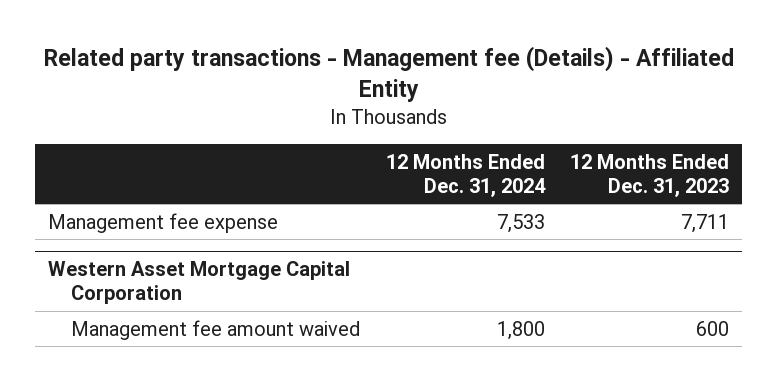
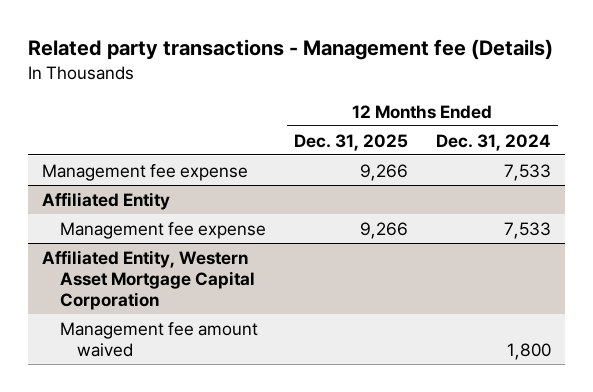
- Related party transactions - Management fee (Details) - Affiliated Entity
+ Related party transactions - Management fee (Details)
- | 12 Months Ended Dec. 31, 2024 | 12 Months Ended Dec. 31, 2023
+ | 12 Months Ended Dec. 31, 2025 | 12 Months Ended Dec. 31, 2024
- Western Asset Mortgage Capital Corporation
+ Affiliated Entity
+ Management fee expense | 9,266 | 7,533
+ Affiliated Entity, Western Asset Mortgage Capital Corporation

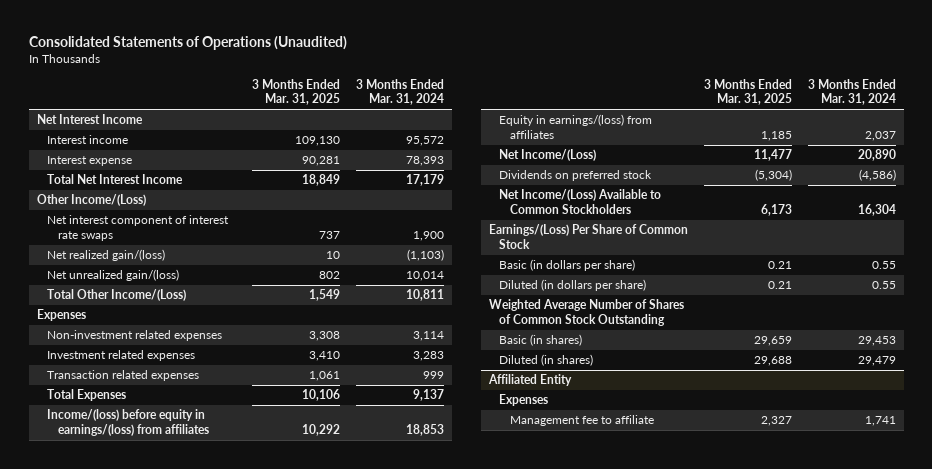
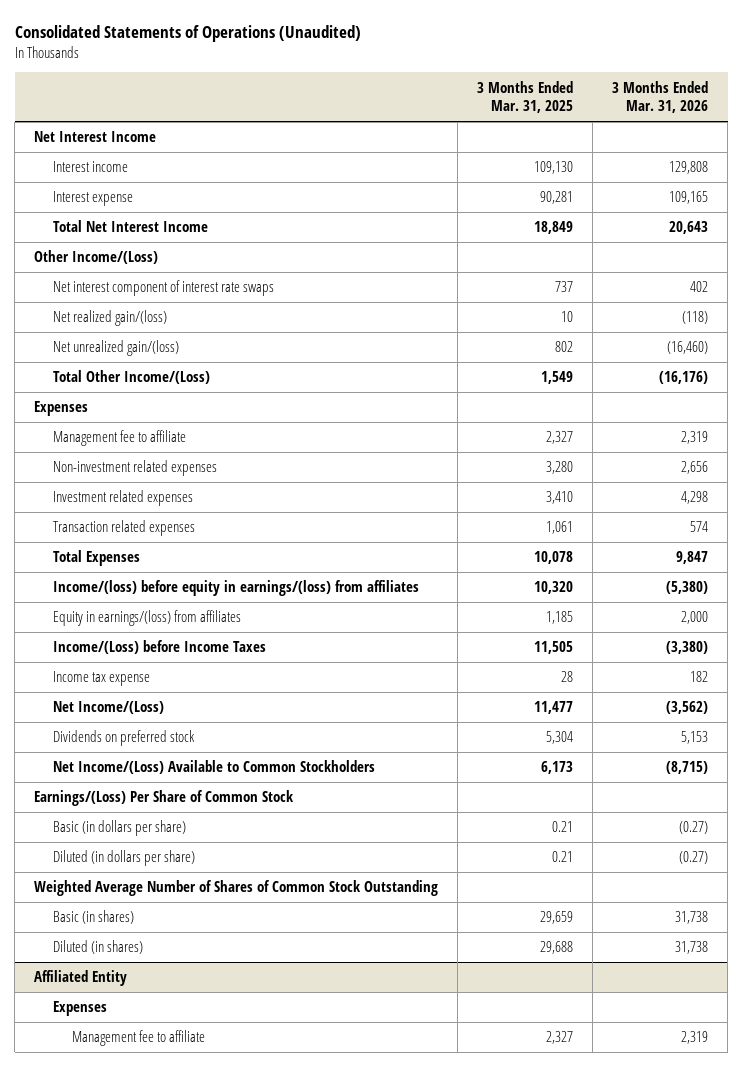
- | 3 Months Ended Mar. 31, 2025 | 3 Months Ended Mar. 31, 2024
+ | 3 Months Ended Mar. 31, 2025 | 3 Months Ended Mar. 31, 2026
- Non-investment related expenses | 3,308 | 3,114
+ Management fee to affiliate | 2,327 | 2,319
+ Non-investment related expenses | 3,280 | 2,656
- Total Expenses | 10,106 | 9,137
- Income/(loss) before equity in earnings/(loss) from affiliates | 10,292 | 18,853
+ Total Expenses | 10,078 | 9,847
+ Income/(loss) before equity in earnings/(loss) from affiliates | 10,320 | (5,380)
+ Income/(Loss) before Income Taxes | 11,505 | (3,380)
+ Income tax expense | 28 | 182
- Dividends on preferred stock | (5,304) | (4,586)
+ Dividends on preferred stock | 5,304 | 5,153

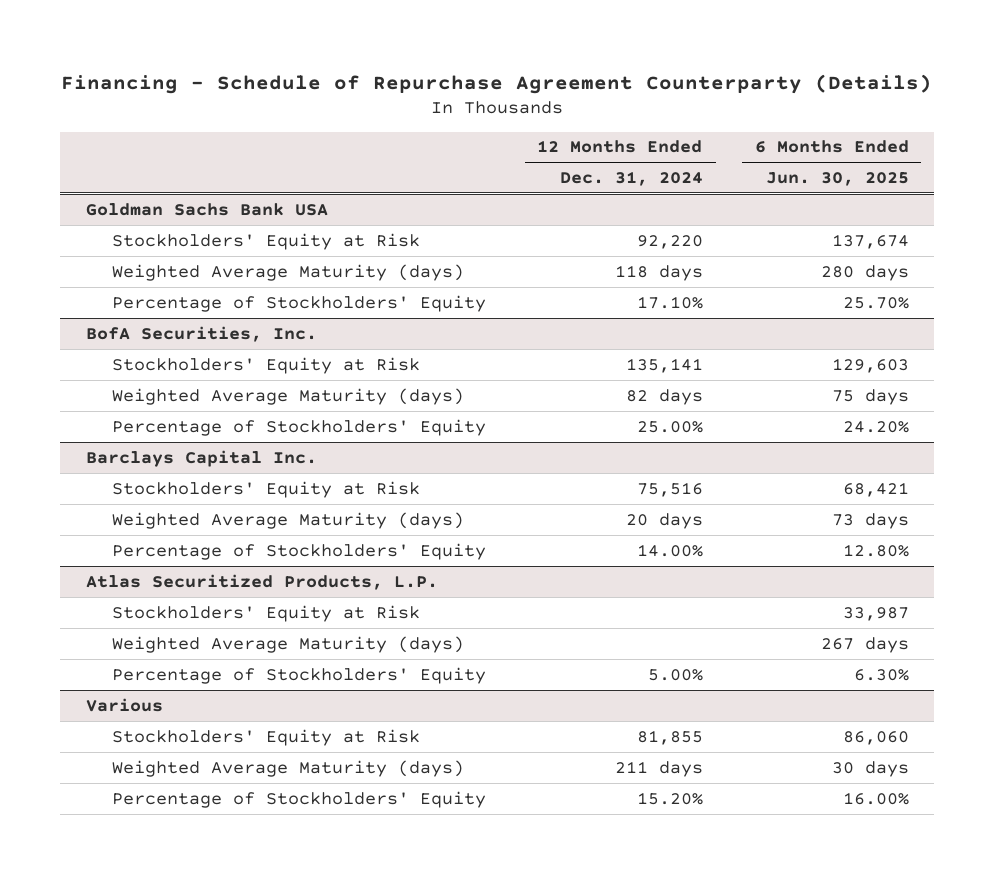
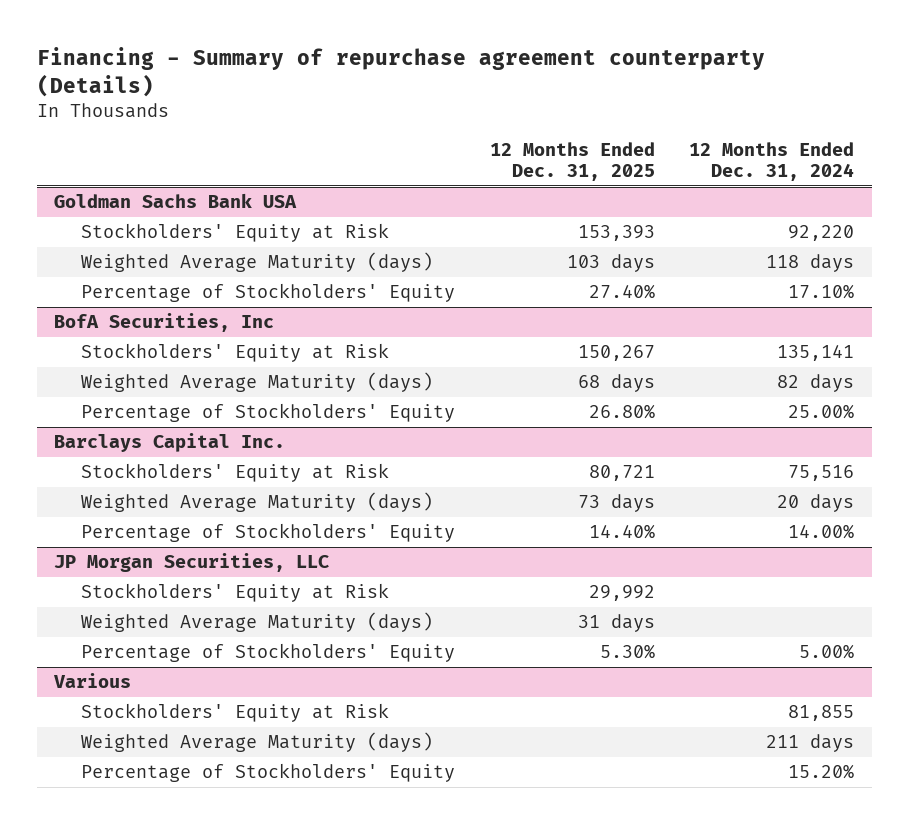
- Financing - Schedule of Repurchase Agreement Counterparty (Details)
+ Financing - Summary of repurchase agreement counterparty (Details)
- | 12 Months Ended Dec. 31, 2024 | 6 Months Ended Jun. 30, 2025
+ | 12 Months Ended Dec. 31, 2025 | 12 Months Ended Dec. 31, 2024
- BofA Securities, Inc.
+ BofA Securities, Inc
- Atlas Securitized Products, L.P.
+ JP Morgan Securities, LLC

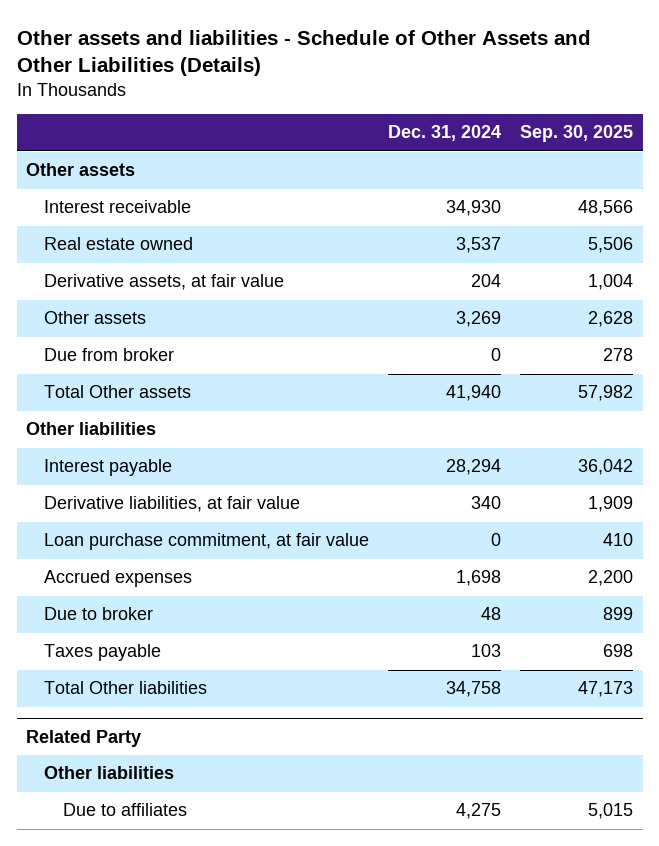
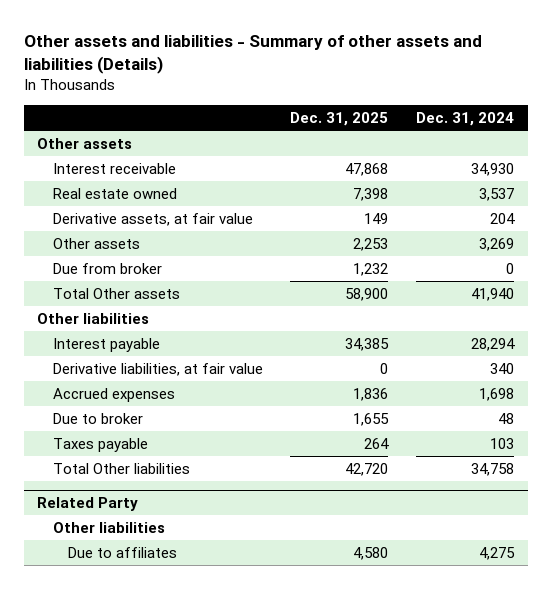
- Other assets and liabilities - Schedule of Other Assets and Other Liabilities (Details)
+ Other assets and liabilities - Summary of other assets and liabilities (Details)
- | Dec. 31, 2024 | Sep. 30, 2025
+ | Dec. 31, 2025 | Dec. 31, 2024
- Loan purchase commitment, at fair value | 0 | 410

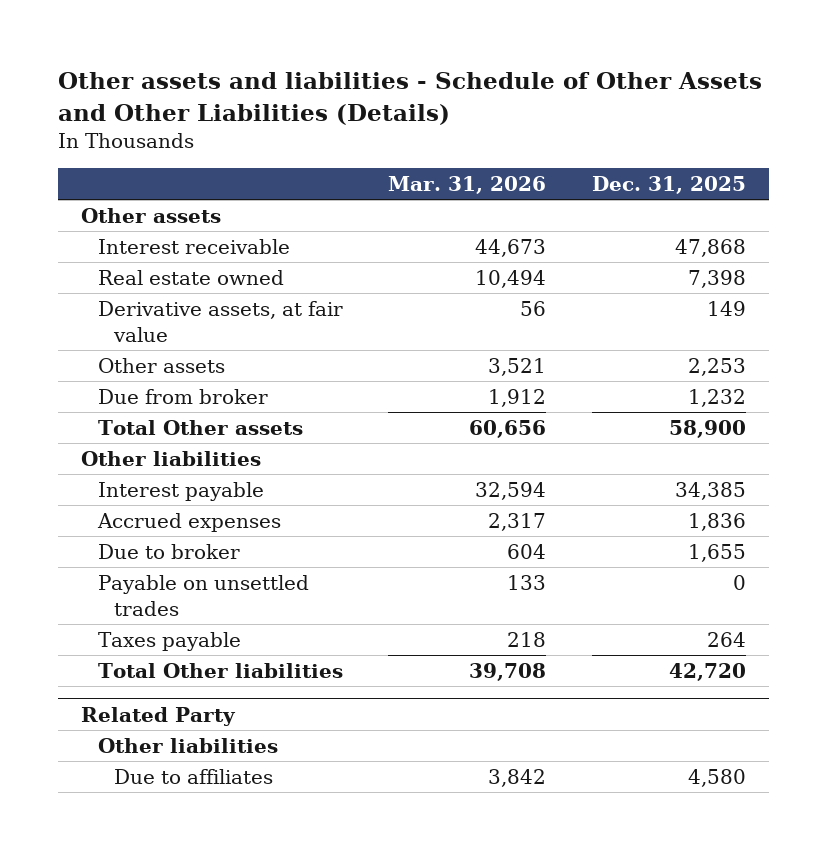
- Other assets and liabilities - Summary of other assets and liabilities (Details)
+ Other assets and liabilities - Schedule of Other Assets and Other Liabilities (Details)
- | Dec. 31, 2025 | Dec. 31, 2024
+ | Mar. 31, 2026 | Dec. 31, 2025
- Derivative liabilities, at fair value | 0 | 340
+ Payable on unsettled trades | 133 | 0

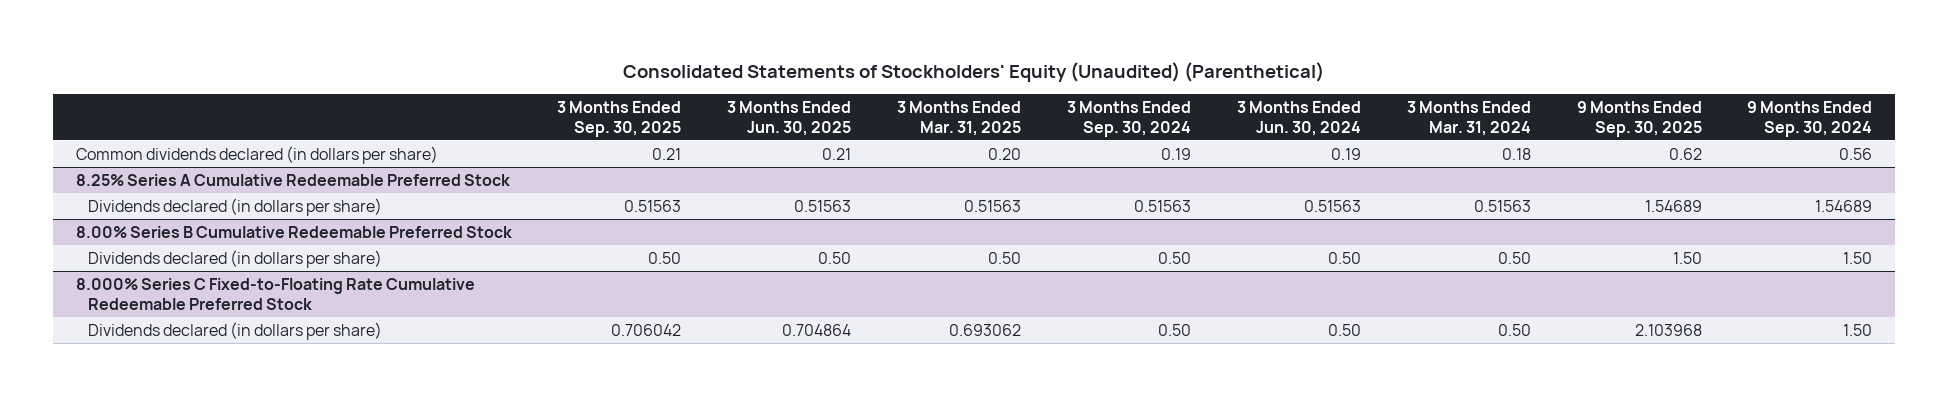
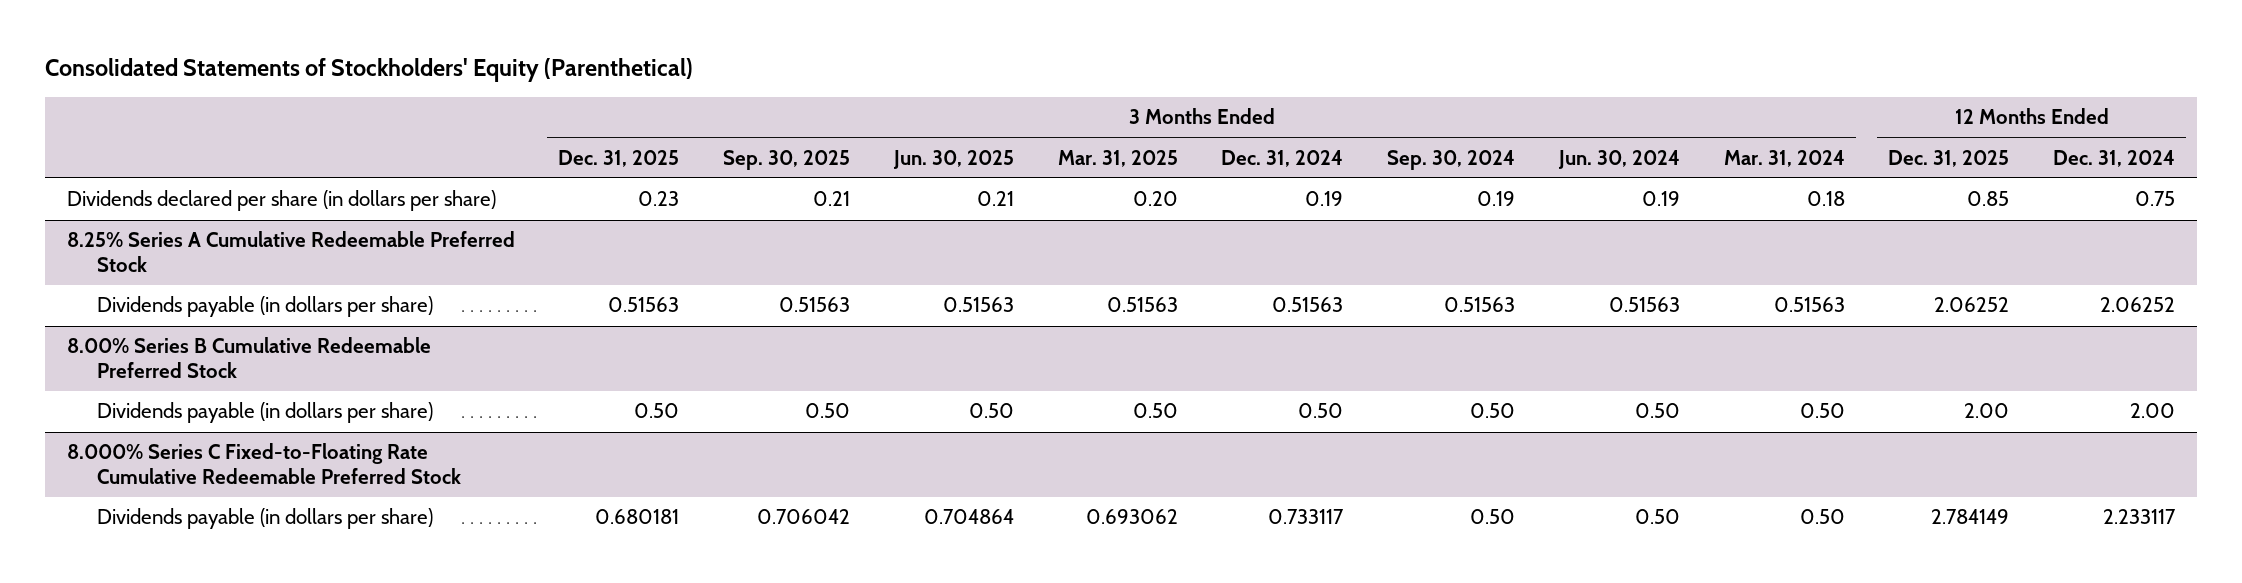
- Consolidated Statements of Stockholders' Equity (Unaudited) (Parenthetical)
+ Consolidated Statements of Stockholders' Equity (Parenthetical)
- | 3 Months Ended Sep. 30, 2025 | 3 Months Ended Jun. 30, 2025 | 3 Months Ended Mar. 31, 2025 | 3 Months Ended Sep. 30, 2024 | 3 Months Ended Jun. 30, 2024 | 3 Months Ended Mar. 31, 2024 | 9 Months Ended Sep. 30, 2025 | 9 Months Ended Sep. 30, 2024
+ | 3 Months Ended Dec. 31, 2025 | 3 Months Ended Sep. 30, 2025 | 3 Months Ended Jun. 30, 2025 | 3 Months Ended Mar. 31, 2025 | 3 Months Ended Dec. 31, 2024 | 3 Months Ended Sep. 30, 2024 | 3 Months Ended Jun. 30, 2024 | 3 Months Ended Mar. 31, 2024 | 12 Months Ended Dec. 31, 2025 | 12 Months Ended Dec. 31, 2024
- Common dividends declared (in dollars per share) | 0.21 | 0.21 | 0.20 | 0.19 | 0.19 | 0.18 | 0.62 | 0.56
+ Dividends declared per share (in dollars per share) | 0.23 | 0.21 | 0.21 | 0.20 | 0.19 | 0.19 | 0.19 | 0.18 | 0.85 | 0.75
@ 8.25% Series A Cumulative Redeemable Preferred Stock
- Dividends declared (in dollars per share) | 0.51563 | 0.51563 | 0.51563 | 0.51563 | 0.51563 | 0.51563 | 1.54689 | 1.54689
+ Dividends payable (in dollars per share) | 0.51563 | 0.51563 | 0.51563 | 0.51563 | 0.51563 | 0.51563 | 0.51563 | 0.51563 | 2.06252 | 2.06252
@ 8.00% Series B Cumulative Redeemable Preferred Stock
- Dividends declared (in dollars per share) | 0.50 | 0.50 | 0.50 | 0.50 | 0.50 | 0.50 | 1.50 | 1.50
+ Dividends payable (in dollars per share) | 0.50 | 0.50 | 0.50 | 0.50 | 0.50 | 0.50 | 0.50 | 0.50 | 2.00 | 2.00
@ 8.000% Series C Fixed-to-Floating Rate Cumulative Redeemable Preferred Stock
- Dividends declared (in dollars per share) | 0.706042 | 0.704864 | 0.693062 | 0.50 | 0.50 | 0.50 | 2.103968 | 1.50
+ Dividends payable (in dollars per share) | 0.680181 | 0.706042 | 0.704864 | 0.693062 | 0.733117 | 0.50 | 0.50 | 0.50 | 2.784149 | 2.233117

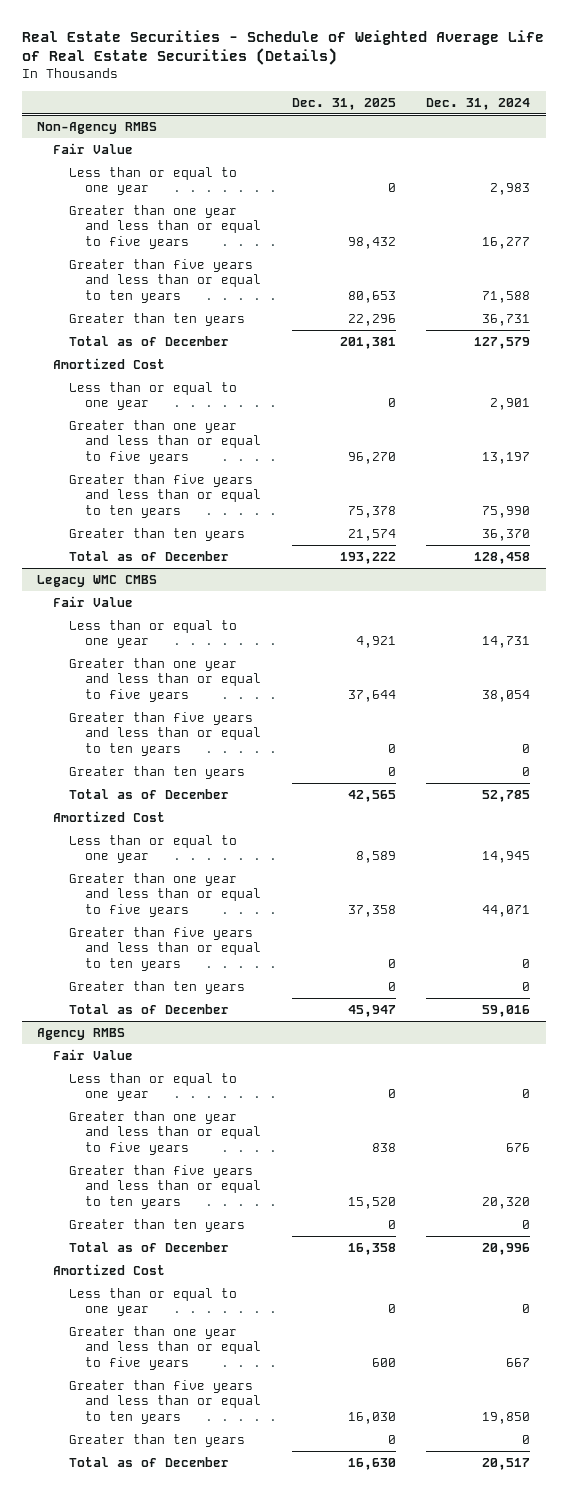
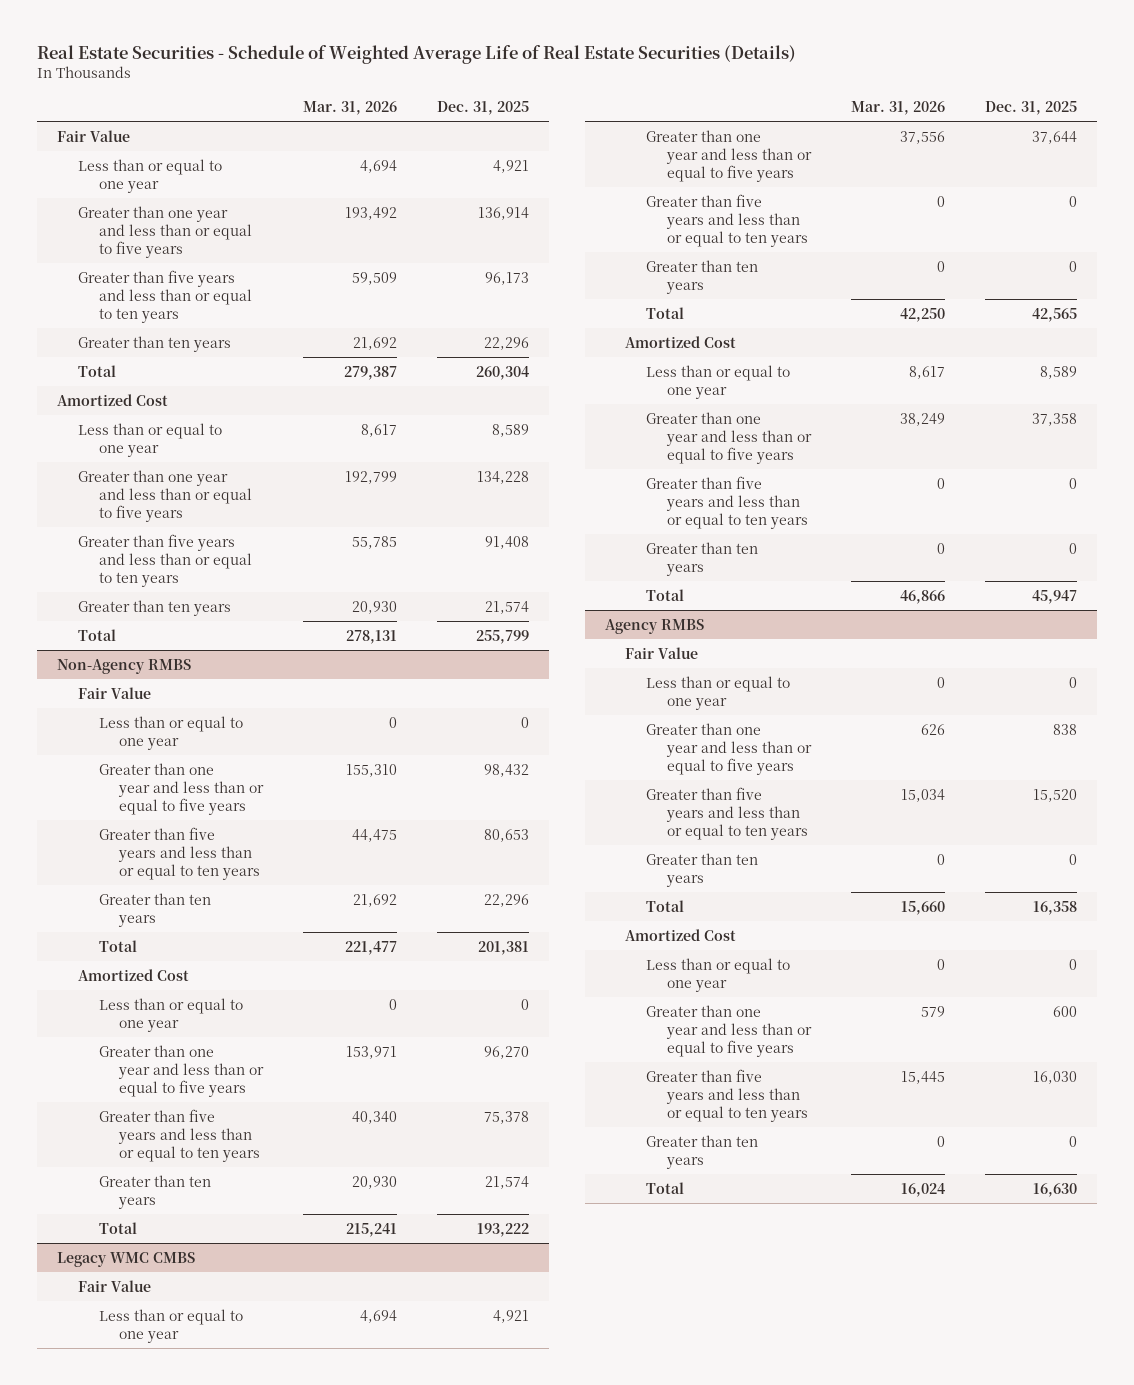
- | Dec. 31, 2025 | Dec. 31, 2024
+ | Mar. 31, 2026 | Dec. 31, 2025
+ Fair Value
+ Less than or equal to one year | 4,694 | 4,921
+ Greater than one year and less than or equal to five years | 193,492 | 136,914
+ Greater than five years and less than or equal to ten years | 59,509 | 96,173
+ Greater than ten years | 21,692 | 22,296
+ Total | 279,387 | 260,304
+ Amortized Cost
+ Less than or equal to one year | 8,617 | 8,589
+ Greater than one year and less than or equal to five years | 192,799 | 134,228
+ Greater than five years and less than or equal to ten years | 55,785 | 91,408
+ Greater than ten years | 20,930 | 21,574
+ Total | 278,131 | 255,799
@ Non-Agency RMBS
- Total as of December | 201,381 | 127,579
+ Total | 221,477 | 201,381
- Total as of December | 193,222 | 128,458
+ Total | 215,241 | 193,222
@ Legacy WMC CMBS
- Total as of December | 42,565 | 52,785
+ Total | 42,250 | 42,565
- Total as of December | 45,947 | 59,016
+ Total | 46,866 | 45,947
@ Agency RMBS
- Total as of December | 16,358 | 20,996
+ Total | 15,660 | 16,358
- Total as of December | 16,630 | 20,517
+ Total | 16,024 | 16,630

